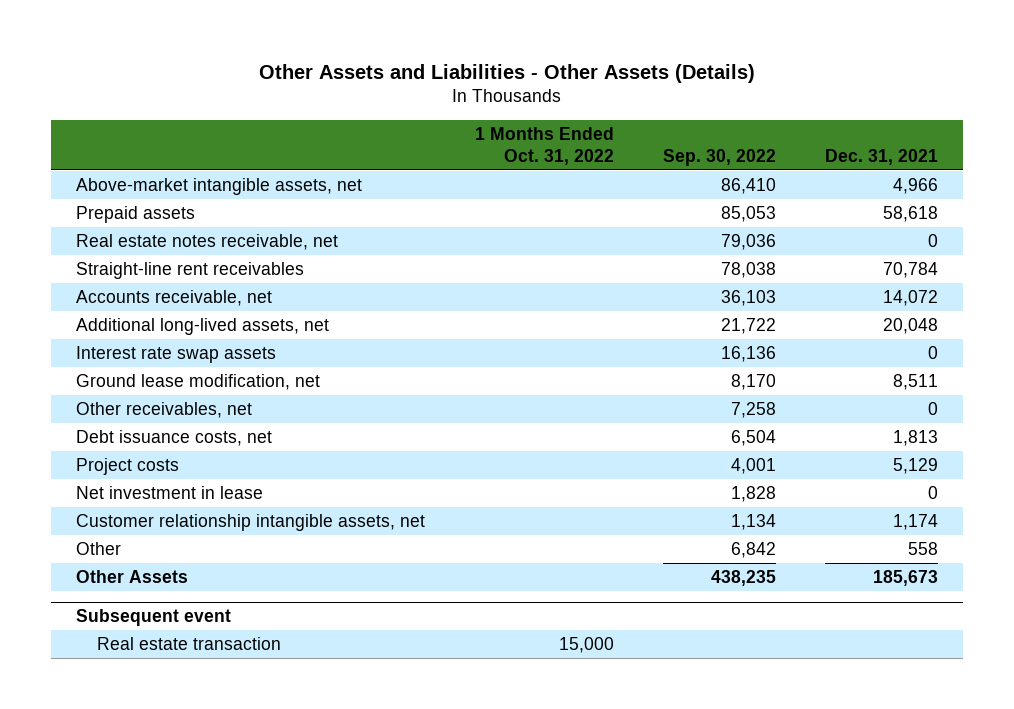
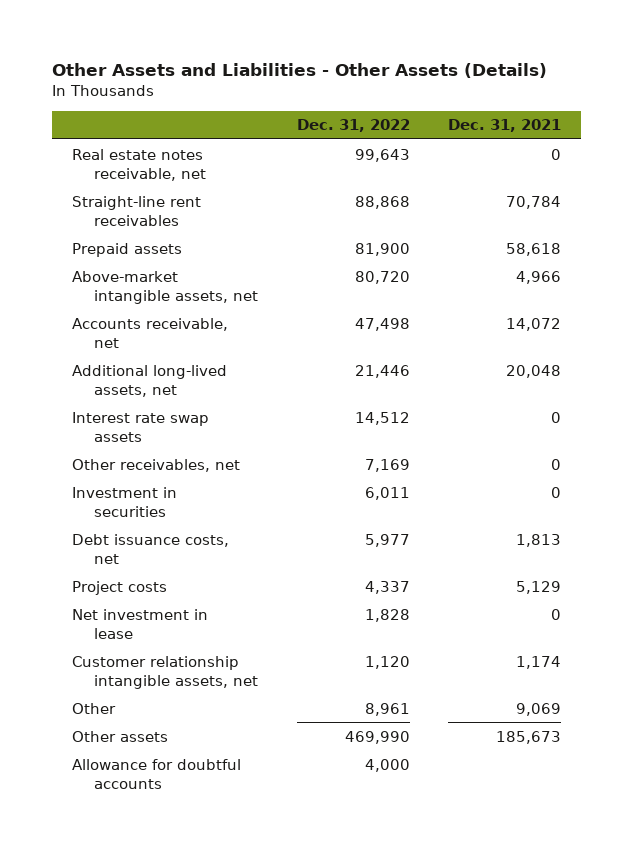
- | 1 Months Ended Oct. 31, 2022 | Sep. 30, 2022 | Dec. 31, 2021
+ | Dec. 31, 2022 | Dec. 31, 2021
moved down: Prepaid assets | 81,900 | 58,618
moved down: Above-market intangible assets, net | 80,720 | 4,966
- Ground lease modification, net | | 8,170 | 8,511
+ Investment in securities | 6,011 | 0
- Other | | 6,842 | 558
- Other Assets | | 438,235 | 185,673
- Subsequent event
- Real estate transaction | 15,000 | |
+ Other | 8,961 | 9,069
+ Other assets | 469,990 | 185,673
+ Allowance for doubtful accounts | 4,000 |

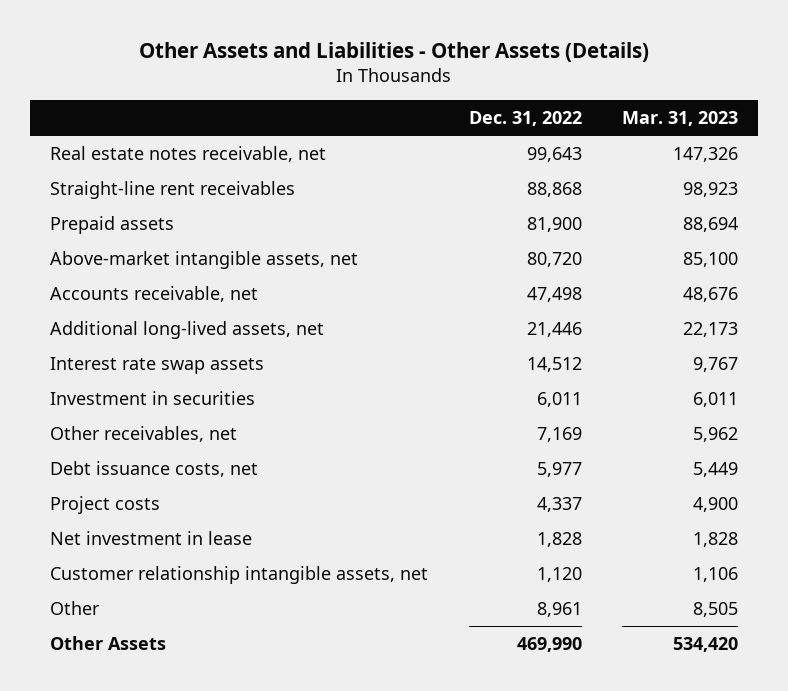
- | Dec. 31, 2022 | Dec. 31, 2021
+ | Dec. 31, 2022 | Mar. 31, 2023
moved down: Other receivables, net | 7,169 | 5,962
- Other assets | 469,990 | 185,673
- Allowance for doubtful accounts | 4,000 |
+ Other Assets | 469,990 | 534,420

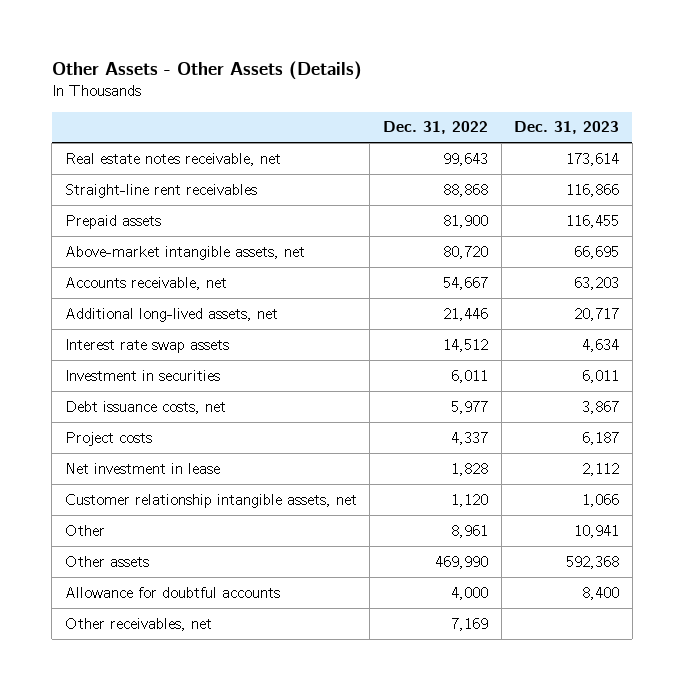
- Other Assets and Liabilities - Other Assets (Details)
+ Other Assets - Other Assets (Details)
- | Dec. 31, 2022 | Mar. 31, 2023
+ | Dec. 31, 2022 | Dec. 31, 2023
- Accounts receivable, net | 47,498 | 48,676
+ Accounts receivable, net | 54,667 | 63,203
- Other Assets | 469,990 | 534,420
+ Other assets | 469,990 | 592,368
+ Allowance for doubtful accounts | 4,000 | 8,400
moved down: Other receivables, net | 7,169 |

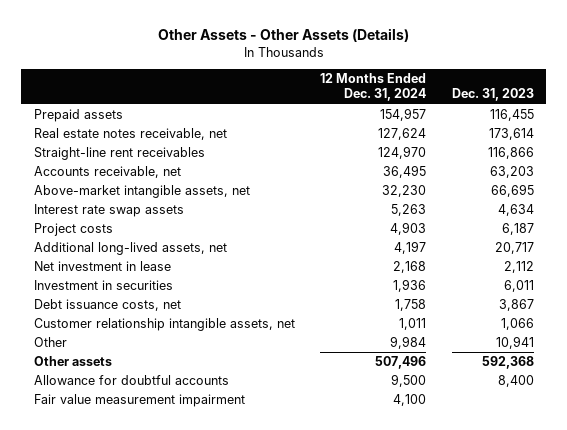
- | Dec. 31, 2022 | Dec. 31, 2023
+ | 12 Months Ended Dec. 31, 2024 | Dec. 31, 2023
moved up: Prepaid assets | 154,957 | 116,455
moved down: Above-market intangible assets, net | 32,230 | 66,695
moved down: Additional long-lived assets, net | 4,197 | 20,717
moved down: Investment in securities | 1,936 | 6,011
moved down: Debt issuance costs, net | 1,758 | 3,867
- Other receivables, net | 7,169 |
+ Fair value measurement impairment | 4,100 |

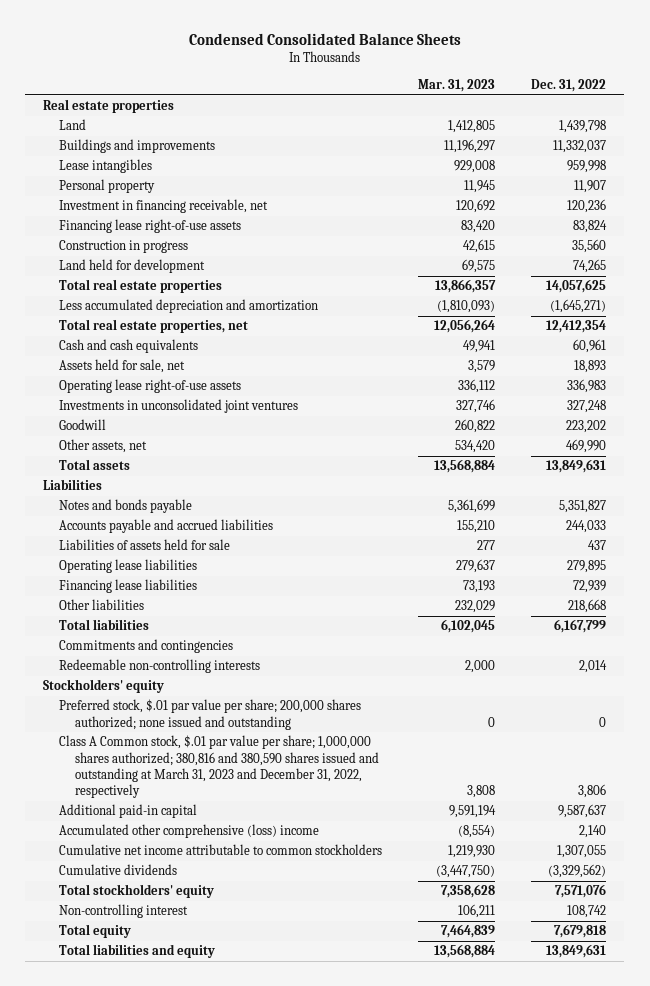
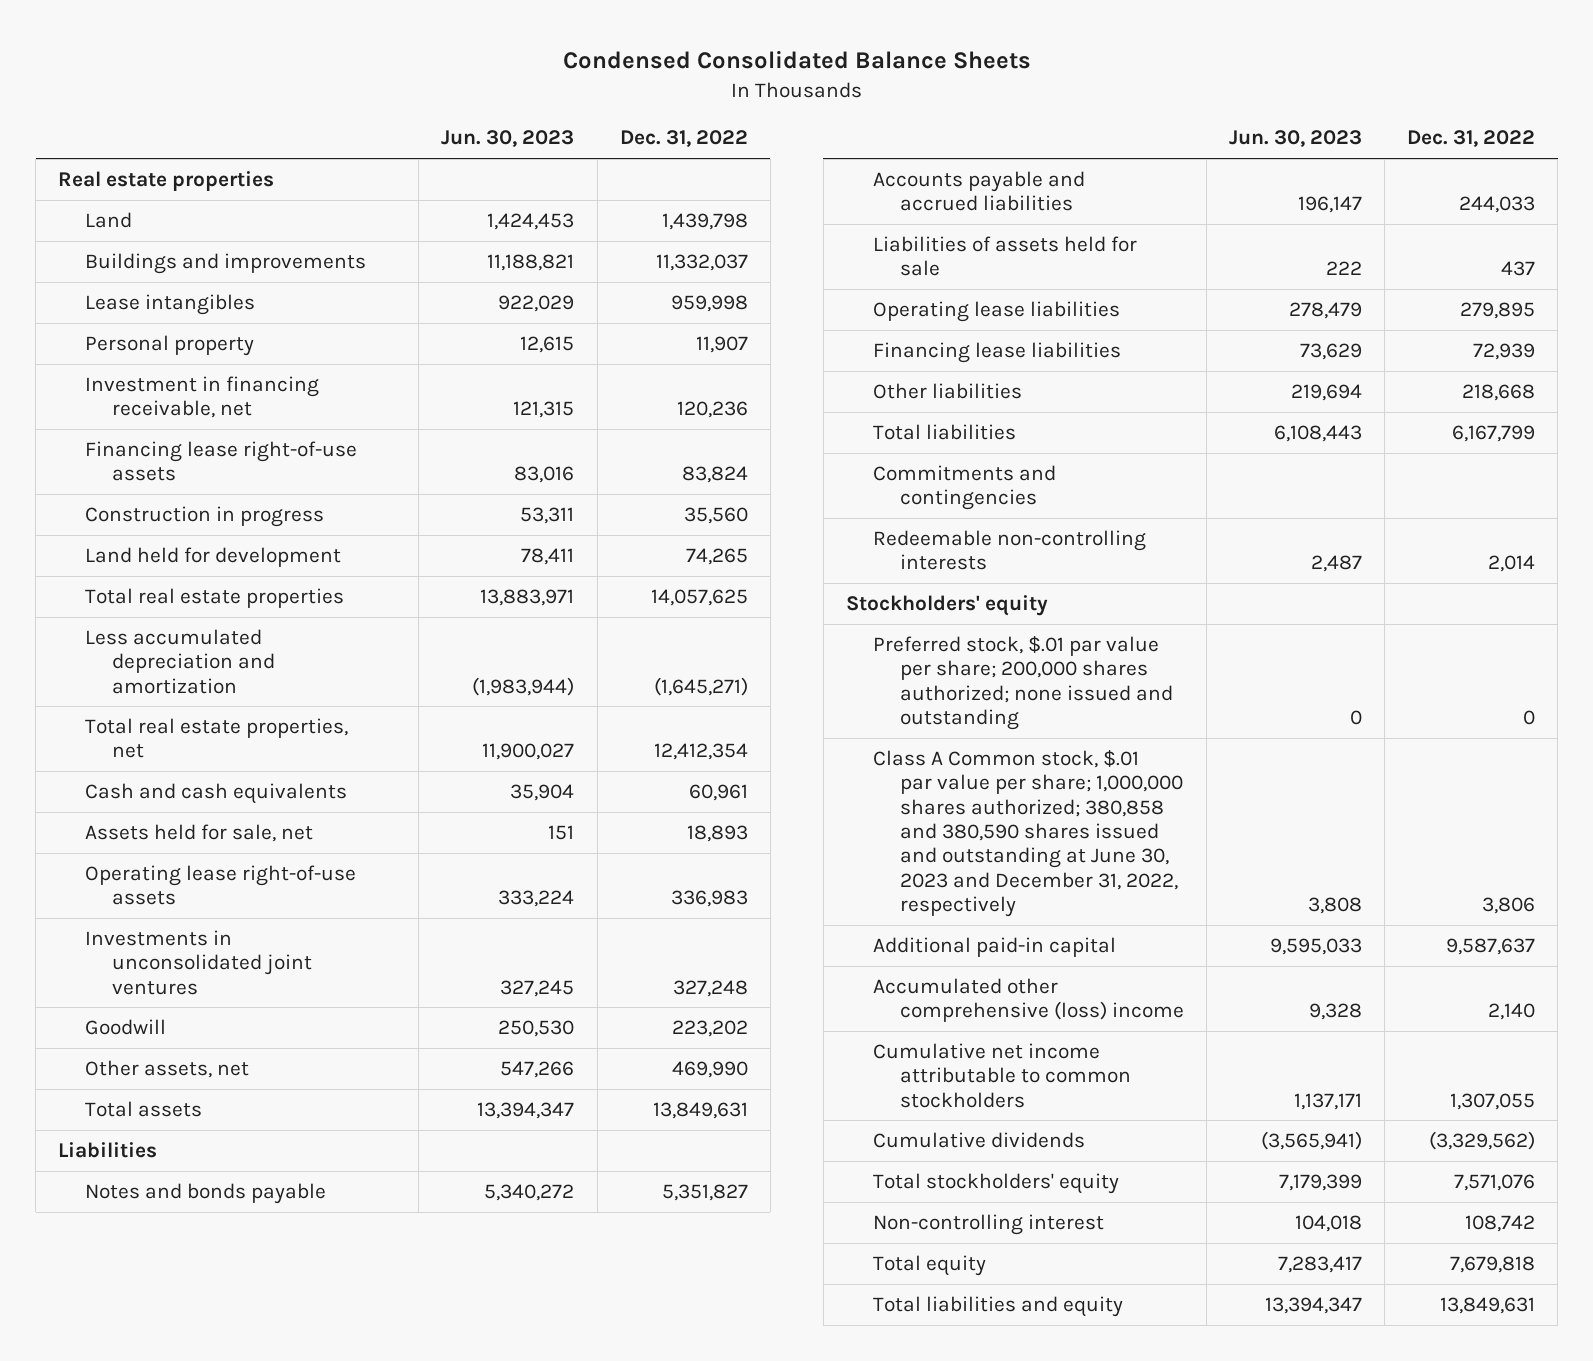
- | Mar. 31, 2023 | Dec. 31, 2022
+ | Jun. 30, 2023 | Dec. 31, 2022
- Class A Common stock, $.01 par value per share; 1,000,000 shares authorized; 380,816 and 380,590 shares issued and outstanding at March 31, 2023 and December 31, 2022, respectively | 3,808 | 3,806
+ Class A Common stock, $.01 par value per share; 1,000,000 shares authorized; 380,858 and 380,590 shares issued and outstanding at June 30, 2023 and December 31, 2022, respectively | 3,808 | 3,806

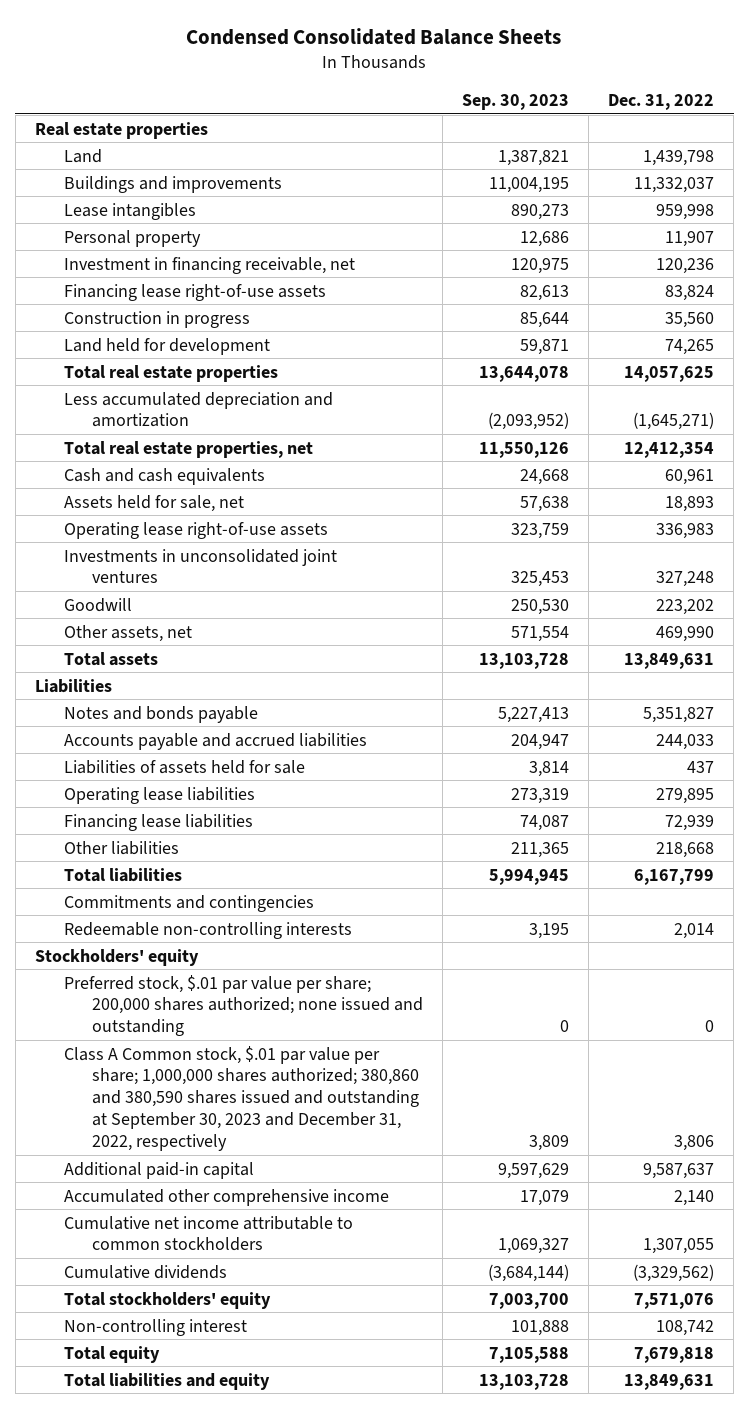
- | Jun. 30, 2023 | Dec. 31, 2022
+ | Sep. 30, 2023 | Dec. 31, 2022
- Class A Common stock, $.01 par value per share; 1,000,000 shares authorized; 380,858 and 380,590 shares issued and outstanding at June 30, 2023 and December 31, 2022, respectively | 3,808 | 3,806
+ Class A Common stock, $.01 par value per share; 1,000,000 shares authorized; 380,860 and 380,590 shares issued and outstanding at September 30, 2023 and December 31, 2022, respectively | 3,809 | 3,806
- Accumulated other comprehensive (loss) income | 9,328 | 2,140
+ Accumulated other comprehensive income | 17,079 | 2,140

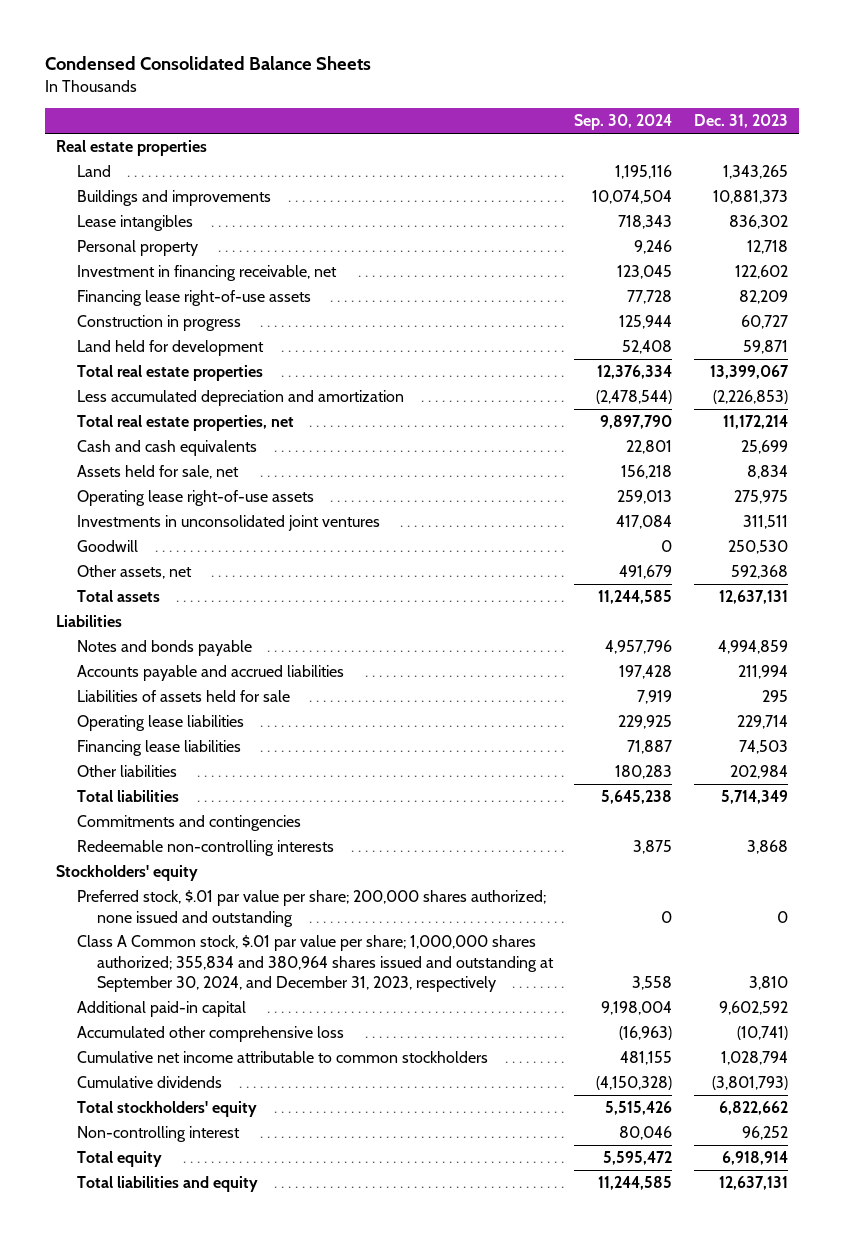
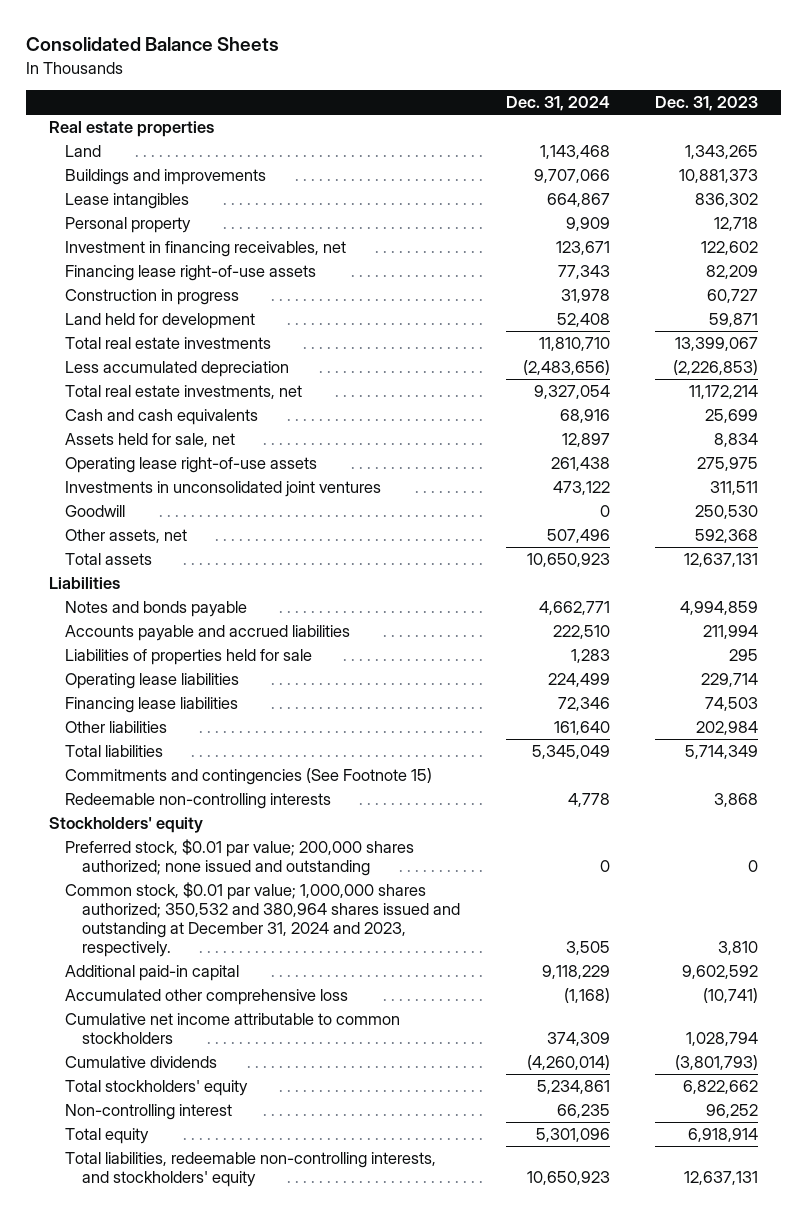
- Condensed Consolidated Balance Sheets
+ Consolidated Balance Sheets
- | Sep. 30, 2024 | Dec. 31, 2023
+ | Dec. 31, 2024 | Dec. 31, 2023
- Investment in financing receivable, net | 123,045 | 122,602
+ Investment in financing receivables, net | 123,671 | 122,602
- Total real estate properties | 12,376,334 | 13,399,067
- Less accumulated depreciation and amortization | (2,478,544) | (2,226,853)
- Total real estate properties, net | 9,897,790 | 11,172,214
+ Total real estate investments | 11,810,710 | 13,399,067
+ Less accumulated depreciation | (2,483,656) | (2,226,853)
+ Total real estate investments, net | 9,327,054 | 11,172,214
- Liabilities of assets held for sale | 7,919 | 295
+ Liabilities of properties held for sale | 1,283 | 295
- Commitments and contingencies
+ Commitments and contingencies (See Footnote 15)
- Preferred stock, $.01 par value per share; 200,000 shares authorized; none issued and outstanding | 0 | 0
- Class A Common stock, $.01 par value per share; 1,000,000 shares authorized; 355,834 and 380,964 shares issued and outstanding at September 30, 2024, and December 31, 2023, respectively | 3,558 | 3,810
+ Preferred stock, $0.01 par value; 200,000 shares authorized; none issued and outstanding | 0 | 0
+ Common stock, $0.01 par value; 1,000,000 shares authorized; 350,532 and 380,964 shares issued and outstanding at December 31, 2024 and 2023, respectively. | 3,505 | 3,810
- Total liabilities and equity | 11,244,585 | 12,637,131
+ Total liabilities, redeemable non-controlling interests, and stockholders' equity | 10,650,923 | 12,637,131

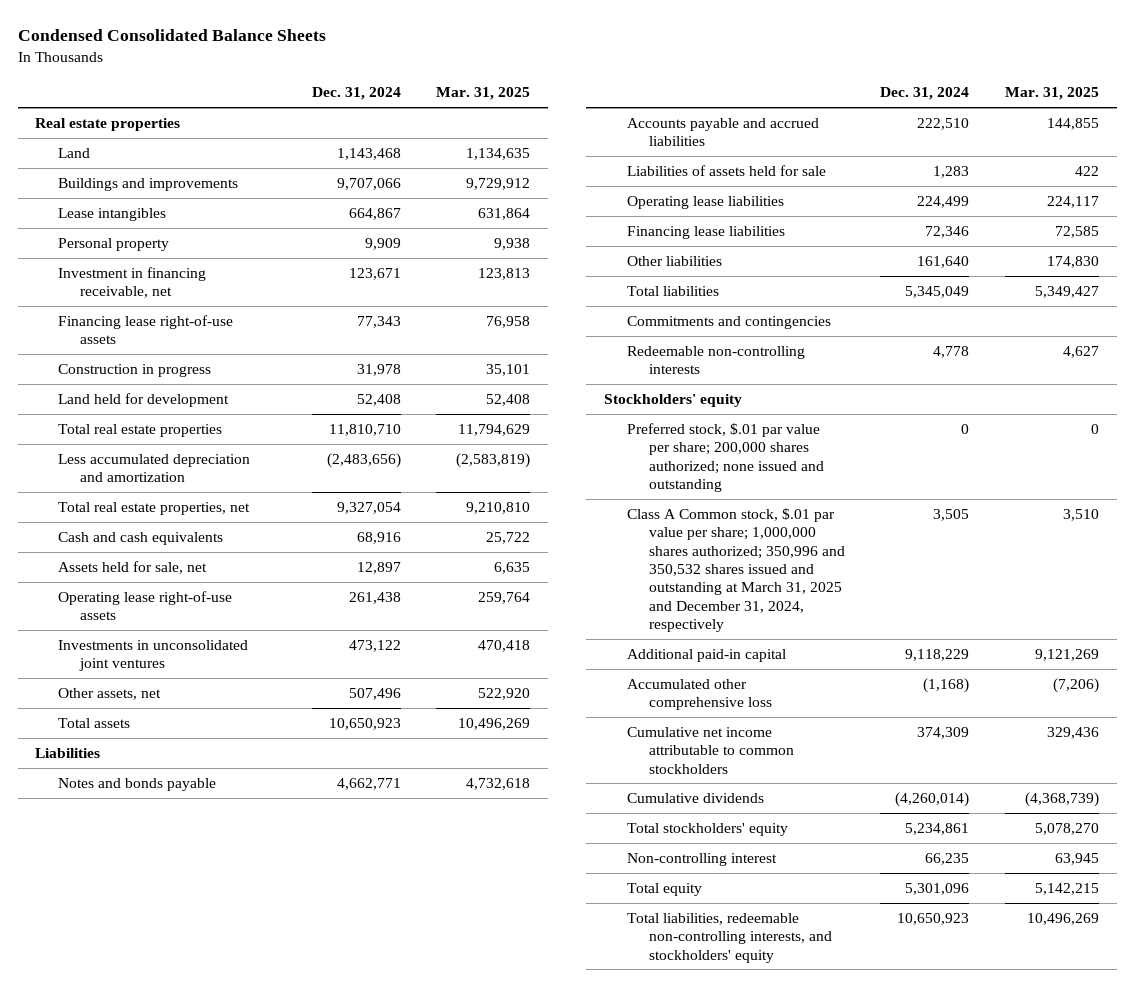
- Consolidated Balance Sheets
+ Condensed Consolidated Balance Sheets
- | Dec. 31, 2024 | Dec. 31, 2023
+ | Dec. 31, 2024 | Mar. 31, 2025
- Investment in financing receivables, net | 123,671 | 122,602
+ Investment in financing receivable, net | 123,671 | 123,813
- Total real estate investments | 11,810,710 | 13,399,067
- Less accumulated depreciation | (2,483,656) | (2,226,853)
- Total real estate investments, net | 9,327,054 | 11,172,214
+ Total real estate properties | 11,810,710 | 11,794,629
+ Less accumulated depreciation and amortization | (2,483,656) | (2,583,819)
+ Total real estate properties, net | 9,327,054 | 9,210,810
- Goodwill | 0 | 250,530
- Liabilities of properties held for sale | 1,283 | 295
+ Liabilities of assets held for sale | 1,283 | 422
- Commitments and contingencies (See Footnote 15)
+ Commitments and contingencies
- Preferred stock, $0.01 par value; 200,000 shares authorized; none issued and outstanding | 0 | 0
- Common stock, $0.01 par value; 1,000,000 shares authorized; 350,532 and 380,964 shares issued and outstanding at December 31, 2024 and 2023, respectively. | 3,505 | 3,810
+ Preferred stock, $.01 par value per share; 200,000 shares authorized; none issued and outstanding | 0 | 0
+ Class A Common stock, $.01 par value per share; 1,000,000 shares authorized; 350,996 and 350,532 shares issued and outstanding at March 31, 2025 and December 31, 2024, respectively | 3,505 | 3,510

